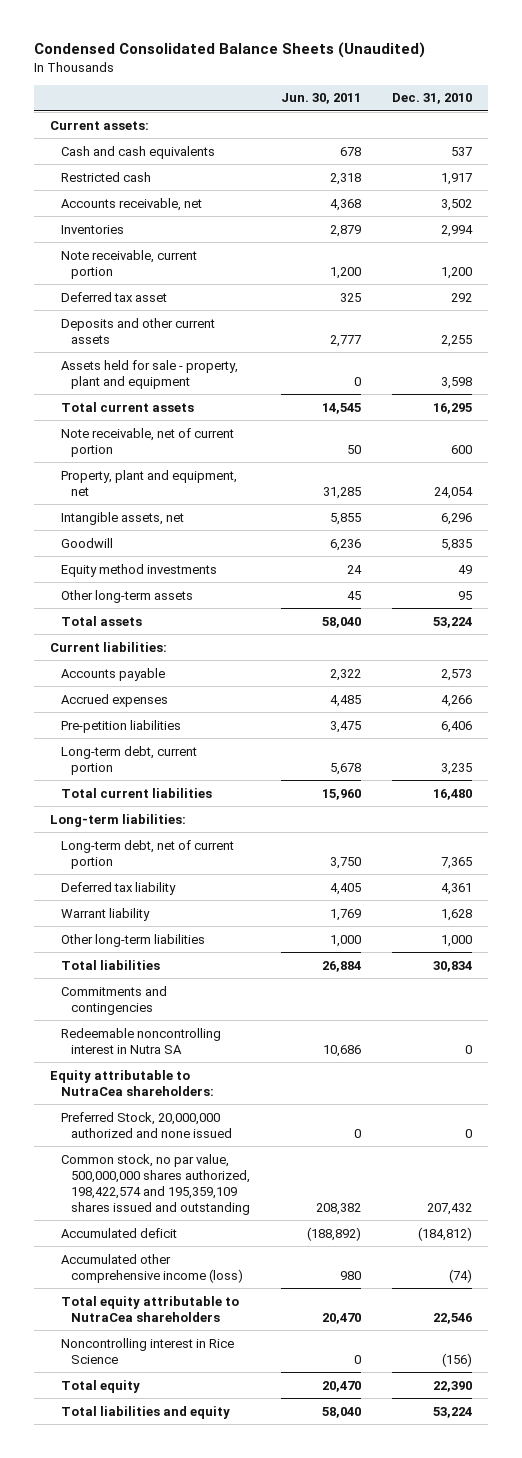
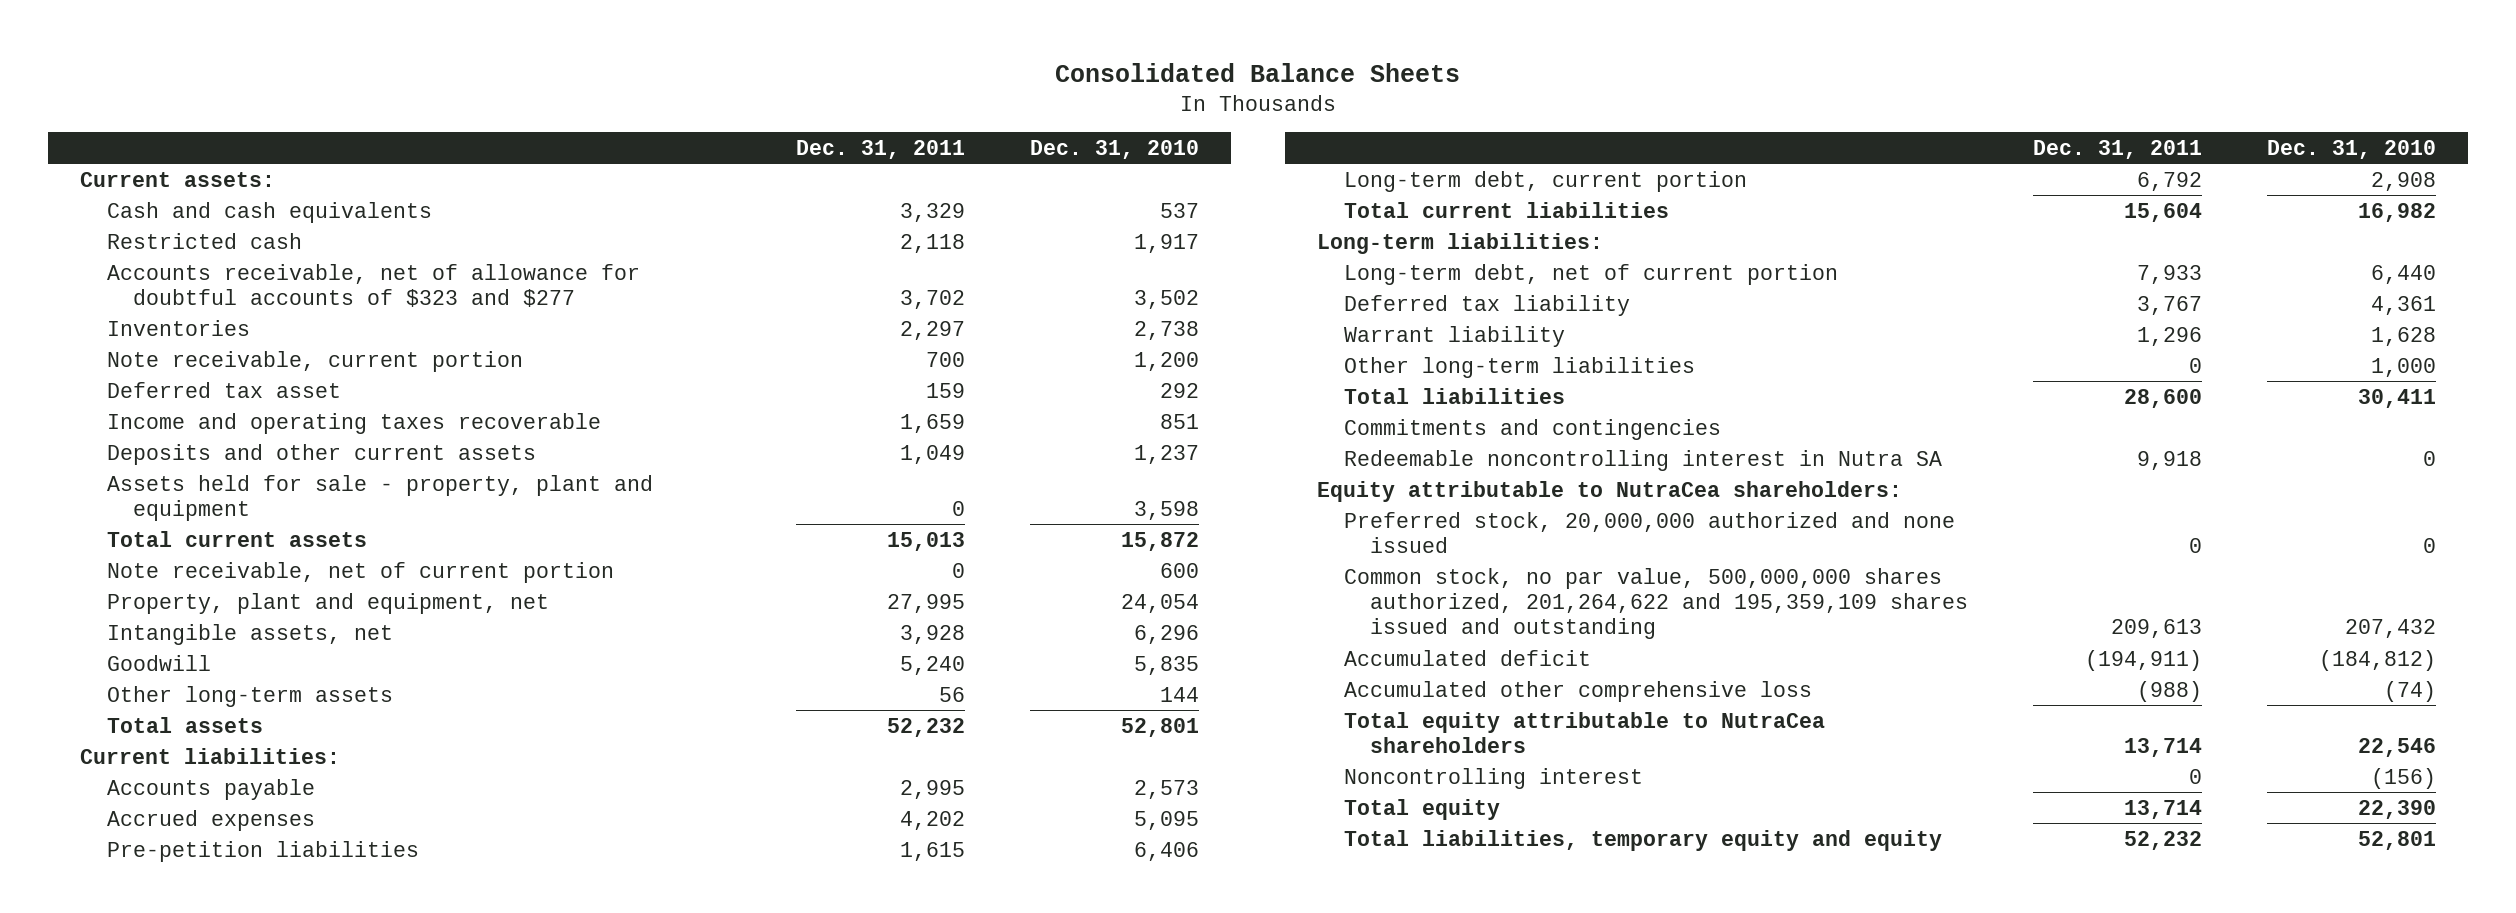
- Condensed Consolidated Balance Sheets (Unaudited)
+ Consolidated Balance Sheets
- | Jun. 30, 2011 | Dec. 31, 2010
+ | Dec. 31, 2011 | Dec. 31, 2010
- Accounts receivable, net | 4,368 | 3,502
- Inventories | 2,879 | 2,994
+ Accounts receivable, net of allowance for doubtful accounts of $323 and $277 | 3,702 | 3,502
+ Inventories | 2,297 | 2,738
- Deposits and other current assets | 2,777 | 2,255
+ Income and operating taxes recoverable | 1,659 | 851
+ Deposits and other current assets | 1,049 | 1,237
- Total current assets | 14,545 | 16,295
+ Total current assets | 15,013 | 15,872
- Equity method investments | 24 | 49
- Other long-term assets | 45 | 95
- Total assets | 58,040 | 53,224
+ Other long-term assets | 56 | 144
+ Total assets | 52,232 | 52,801
- Accrued expenses | 4,485 | 4,266
+ Accrued expenses | 4,202 | 5,095
- Long-term debt, current portion | 5,678 | 3,235
- Total current liabilities | 15,960 | 16,480
+ Long-term debt, current portion | 6,792 | 2,908
+ Total current liabilities | 15,604 | 16,982
- Long-term debt, net of current portion | 3,750 | 7,365
+ Long-term debt, net of current portion | 7,933 | 6,440
- Total liabilities | 26,884 | 30,834
+ Total liabilities | 28,600 | 30,411
- Preferred Stock, 20,000,000 authorized and none issued | 0 | 0
- Common stock, no par value, 500,000,000 shares authorized, 198,422,574 and 195,359,109 shares issued and outstanding | 208,382 | 207,432
+ Preferred stock, 20,000,000 authorized and none issued | 0 | 0
+ Common stock, no par value, 500,000,000 shares authorized, 201,264,622 and 195,359,109 shares issued and outstanding | 209,613 | 207,432
- Accumulated other comprehensive income (loss) | 980 | (74)
+ Accumulated other comprehensive loss | (988) | (74)
- Noncontrolling interest in Rice Science | 0 | (156)
+ Noncontrolling interest | 0 | (156)
- Total liabilities and equity | 58,040 | 53,224
+ Total liabilities, temporary equity and equity | 52,232 | 52,801

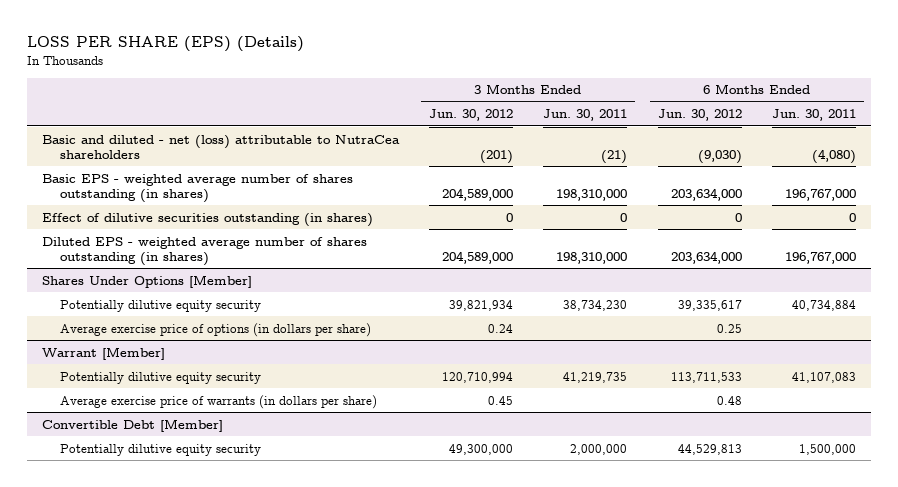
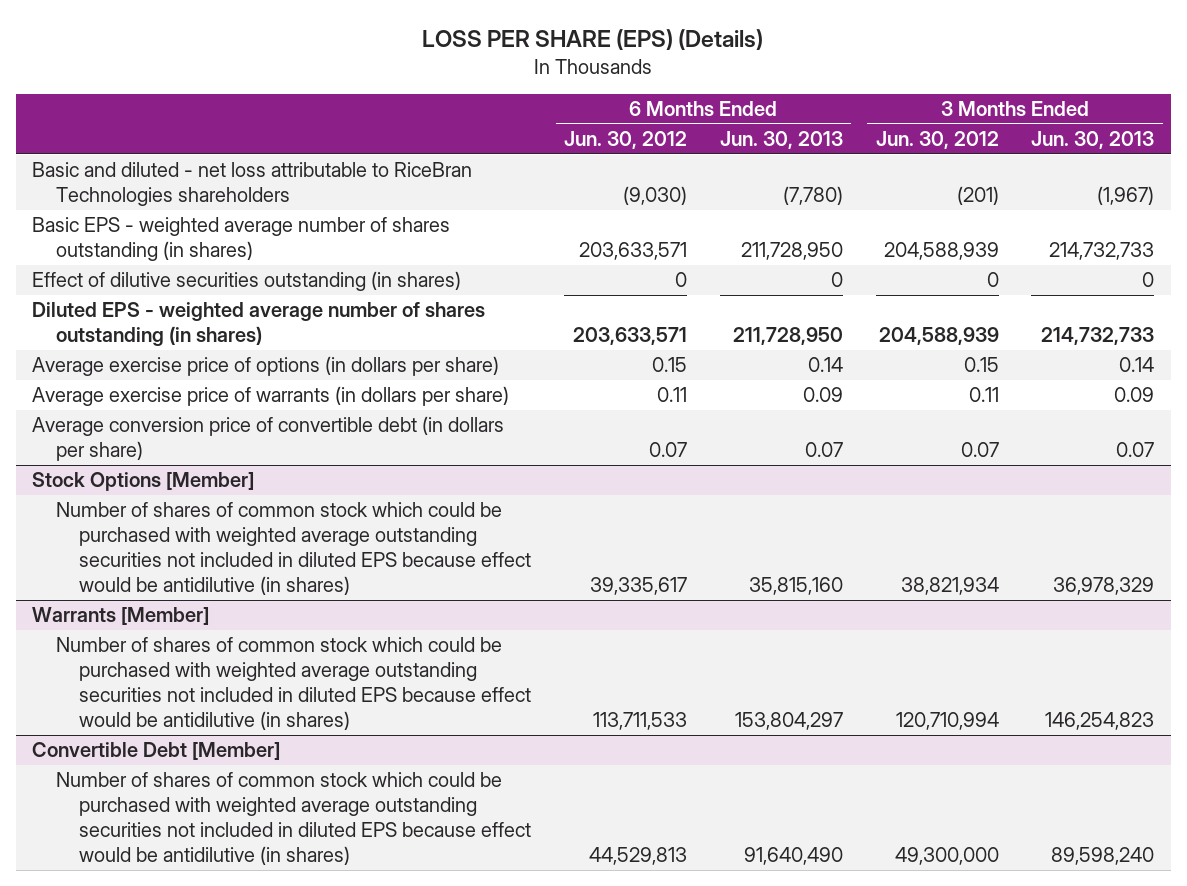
- | 3 Months Ended Jun. 30, 2012 | 3 Months Ended Jun. 30, 2011 | 6 Months Ended Jun. 30, 2012 | 6 Months Ended Jun. 30, 2011
+ | 6 Months Ended Jun. 30, 2012 | 6 Months Ended Jun. 30, 2013 | 3 Months Ended Jun. 30, 2012 | 3 Months Ended Jun. 30, 2013
- Basic and diluted - net (loss) attributable to NutraCea shareholders | (201) | (21) | (9,030) | (4,080)
- Basic EPS - weighted average number of shares outstanding (in shares) | 204,589,000 | 198,310,000 | 203,634,000 | 196,767,000
+ Basic and diluted - net loss attributable to RiceBran Technologies shareholders | (9,030) | (7,780) | (201) | (1,967)
+ Basic EPS - weighted average number of shares outstanding (in shares) | 203,633,571 | 211,728,950 | 204,588,939 | 214,732,733
- Diluted EPS - weighted average number of shares outstanding (in shares) | 204,589,000 | 198,310,000 | 203,634,000 | 196,767,000
- Shares Under Options [Member]
- Potentially dilutive equity security | 39,821,934 | 38,734,230 | 39,335,617 | 40,734,884
- Average exercise price of options (in dollars per share) | 0.24 | | 0.25 |
- Warrant [Member]
- Potentially dilutive equity security | 120,710,994 | 41,219,735 | 113,711,533 | 41,107,083
- Average exercise price of warrants (in dollars per share) | 0.45 | | 0.48 |
+ Diluted EPS - weighted average number of shares outstanding (in shares) | 203,633,571 | 211,728,950 | 204,588,939 | 214,732,733
+ Average exercise price of options (in dollars per share) | 0.15 | 0.14 | 0.15 | 0.14
+ Average exercise price of warrants (in dollars per share) | 0.11 | 0.09 | 0.11 | 0.09
+ Average conversion price of convertible debt (in dollars per share) | 0.07 | 0.07 | 0.07 | 0.07
+ Stock Options [Member]
+ Number of shares of common stock which could be purchased with weighted average outstanding securities not included in diluted EPS because effect would be antidilutive (in shares) | 39,335,617 | 35,815,160 | 38,821,934 | 36,978,329
+ Warrants [Member]
+ Number of shares of common stock which could be purchased with weighted average outstanding securities not included in diluted EPS because effect would be antidilutive (in shares) | 113,711,533 | 153,804,297 | 120,710,994 | 146,254,823
@ Convertible Debt [Member]
- Potentially dilutive equity security | 49,300,000 | 2,000,000 | 44,529,813 | 1,500,000
+ Number of shares of common stock which could be purchased with weighted average outstanding securities not included in diluted EPS because effect would be antidilutive (in shares) | 44,529,813 | 91,640,490 | 49,300,000 | 89,598,240

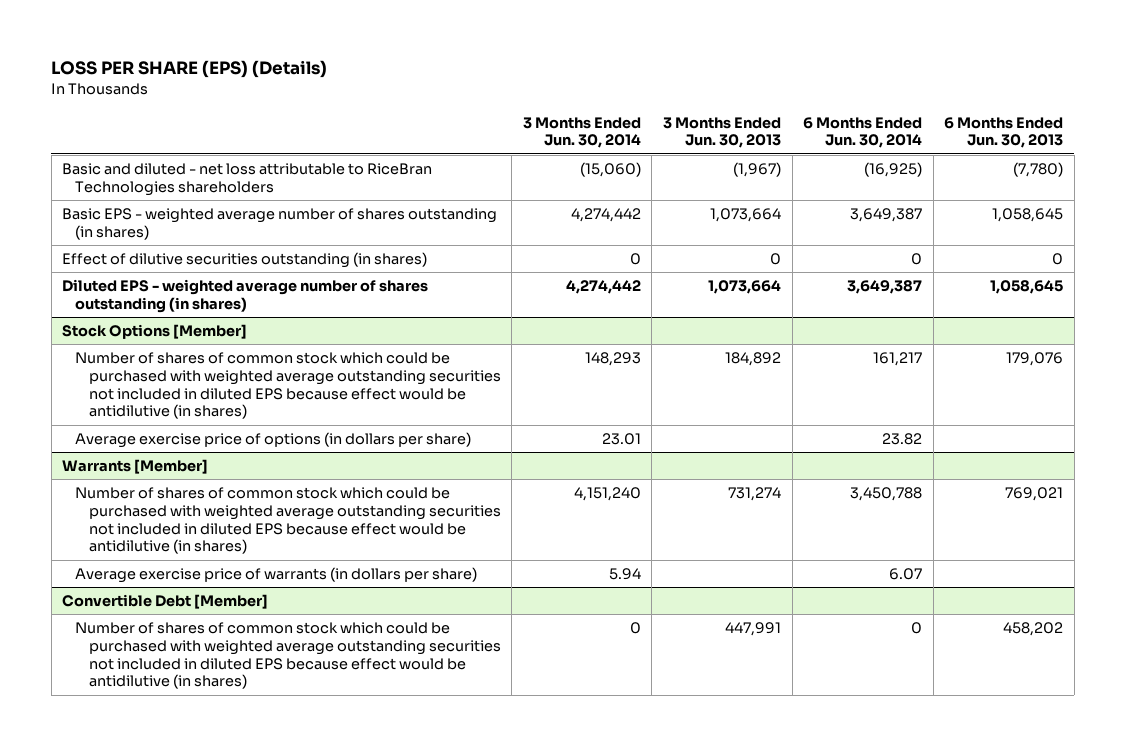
- | 6 Months Ended Jun. 30, 2012 | 6 Months Ended Jun. 30, 2013 | 3 Months Ended Jun. 30, 2012 | 3 Months Ended Jun. 30, 2013
+ | 3 Months Ended Jun. 30, 2014 | 3 Months Ended Jun. 30, 2013 | 6 Months Ended Jun. 30, 2014 | 6 Months Ended Jun. 30, 2013
- Basic EPS - weighted average number of shares outstanding (in shares) | 203,633,571 | 211,728,950 | 204,588,939 | 214,732,733
+ Basic EPS - weighted average number of shares outstanding (in shares) | 4,274,442 | 1,073,664 | 3,649,387 | 1,058,645
- Diluted EPS - weighted average number of shares outstanding (in shares) | 203,633,571 | 211,728,950 | 204,588,939 | 214,732,733
- Average exercise price of options (in dollars per share) | 0.15 | 0.14 | 0.15 | 0.14
- Average exercise price of warrants (in dollars per share) | 0.11 | 0.09 | 0.11 | 0.09
- Average conversion price of convertible debt (in dollars per share) | 0.07 | 0.07 | 0.07 | 0.07
+ Diluted EPS - weighted average number of shares outstanding (in shares) | 4,274,442 | 1,073,664 | 3,649,387 | 1,058,645
@ Stock Options [Member]
- Number of shares of common stock which could be purchased with weighted average outstanding securities not included in diluted EPS because effect would be antidilutive (in shares) | 39,335,617 | 35,815,160 | 38,821,934 | 36,978,329
+ Number of shares of common stock which could be purchased with weighted average outstanding securities not included in diluted EPS because effect would be antidilutive (in shares) | 148,293 | 184,892 | 161,217 | 179,076
+ Average exercise price of options (in dollars per share) | 23.01 | | 23.82 |
@ Warrants [Member]
- Number of shares of common stock which could be purchased with weighted average outstanding securities not included in diluted EPS because effect would be antidilutive (in shares) | 113,711,533 | 153,804,297 | 120,710,994 | 146,254,823
+ Number of shares of common stock which could be purchased with weighted average outstanding securities not included in diluted EPS because effect would be antidilutive (in shares) | 4,151,240 | 731,274 | 3,450,788 | 769,021
+ Average exercise price of warrants (in dollars per share) | 5.94 | | 6.07 |
@ Convertible Debt [Member]
- Number of shares of common stock which could be purchased with weighted average outstanding securities not included in diluted EPS because effect would be antidilutive (in shares) | 44,529,813 | 91,640,490 | 49,300,000 | 89,598,240
+ Number of shares of common stock which could be purchased with weighted average outstanding securities not included in diluted EPS because effect would be antidilutive (in shares) | 0 | 447,991 | 0 | 458,202

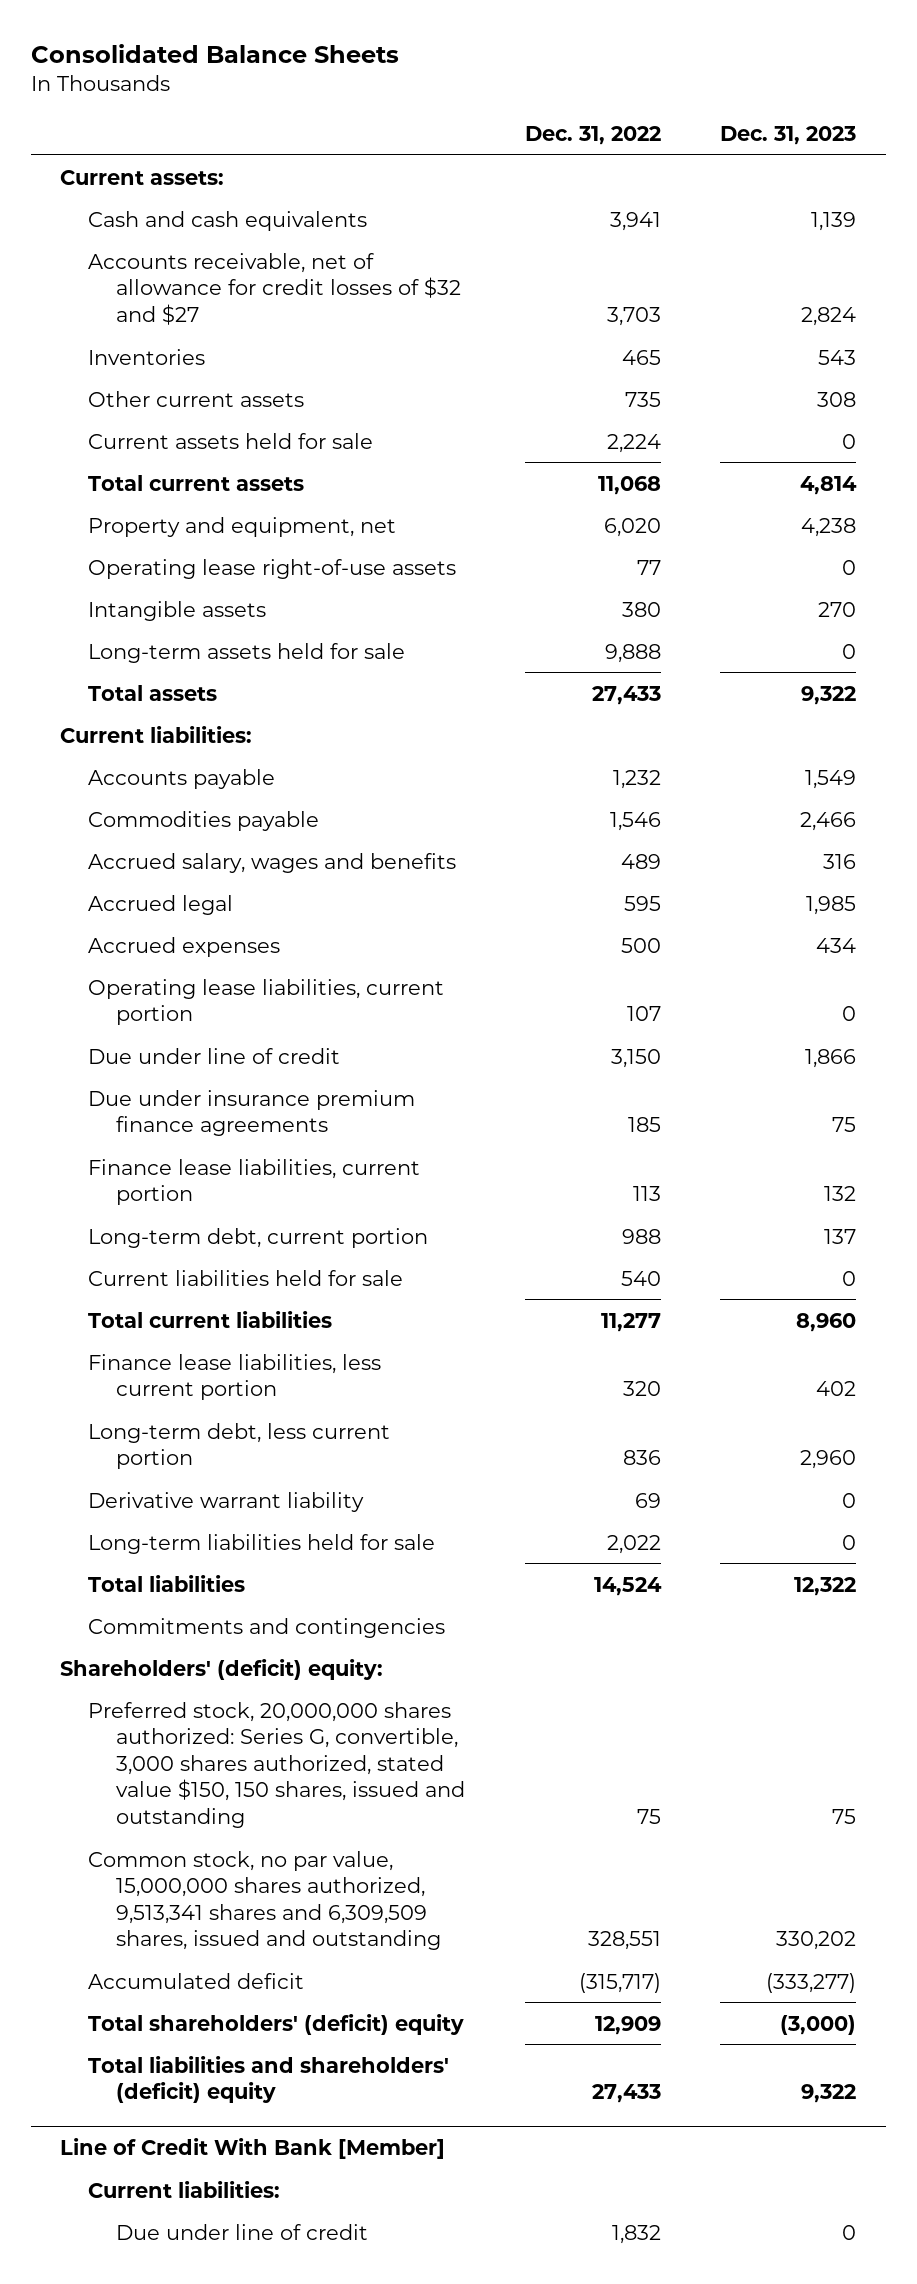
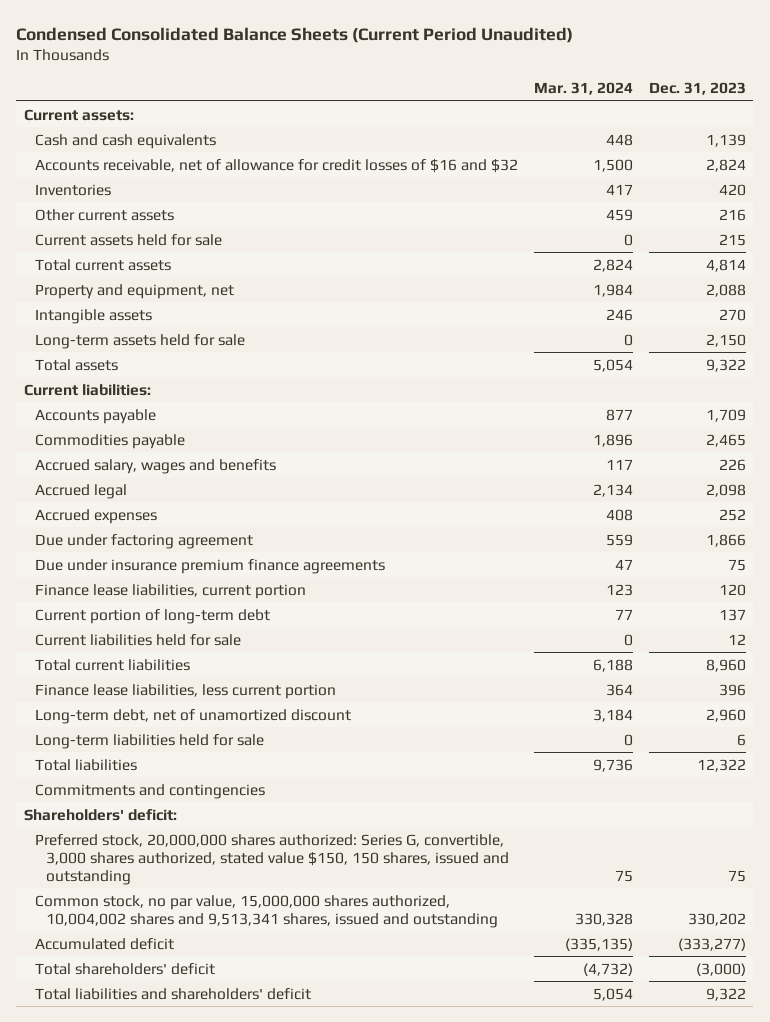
- Consolidated Balance Sheets
+ Condensed Consolidated Balance Sheets (Current Period Unaudited)
- | Dec. 31, 2022 | Dec. 31, 2023
+ | Mar. 31, 2024 | Dec. 31, 2023
- Accounts receivable, net of allowance for credit losses of $32 and $27 | 3,703 | 2,824
- Inventories | 465 | 543
- Other current assets | 735 | 308
- Current assets held for sale | 2,224 | 0
+ Accounts receivable, net of allowance for credit losses of $16 and $32 | 1,500 | 2,824
+ Inventories | 417 | 420
+ Other current assets | 459 | 216
+ Current assets held for sale | 0 | 215
- Property and equipment, net | 6,020 | 4,238
- Operating lease right-of-use assets | 77 | 0
+ Property and equipment, net | 1,984 | 2,088
- Long-term assets held for sale | 9,888 | 0
+ Long-term assets held for sale | 0 | 2,150
- Accounts payable | 1,232 | 1,549
- Commodities payable | 1,546 | 2,466
- Accrued salary, wages and benefits | 489 | 316
- Accrued legal | 595 | 1,985
- Accrued expenses | 500 | 434
- Operating lease liabilities, current portion | 107 | 0
- Due under line of credit | 3,150 | 1,866
+ Accounts payable | 877 | 1,709
+ Commodities payable | 1,896 | 2,465
+ Accrued salary, wages and benefits | 117 | 226
+ Accrued legal | 2,134 | 2,098
+ Accrued expenses | 408 | 252
+ Due under factoring agreement | 559 | 1,866
- Finance lease liabilities, current portion | 113 | 132
- Long-term debt, current portion | 988 | 137
- Current liabilities held for sale | 540 | 0
+ Finance lease liabilities, current portion | 123 | 120
+ Current portion of long-term debt | 77 | 137
+ Current liabilities held for sale | 0 | 12
- Finance lease liabilities, less current portion | 320 | 402
- Long-term debt, less current portion | 836 | 2,960
- Derivative warrant liability | 69 | 0
- Long-term liabilities held for sale | 2,022 | 0
+ Finance lease liabilities, less current portion | 364 | 396
+ Long-term debt, net of unamortized discount | 3,184 | 2,960
+ Long-term liabilities held for sale | 0 | 6
- Shareholders' (deficit) equity:
+ Shareholders' deficit:
- Common stock, no par value, 15,000,000 shares authorized, 9,513,341 shares and 6,309,509 shares, issued and outstanding | 328,551 | 330,202
+ Common stock, no par value, 15,000,000 shares authorized, 10,004,002 shares and 9,513,341 shares, issued and outstanding | 330,328 | 330,202
- Total shareholders' (deficit) equity | 12,909 | (3,000)
- Total liabilities and shareholders' (deficit) equity | 27,433 | 9,322
- Line of Credit With Bank [Member]
- Current liabilities:
- Due under line of credit | 1,832 | 0
+ Total shareholders' deficit | (4,732) | (3,000)
+ Total liabilities and shareholders' deficit | 5,054 | 9,322

